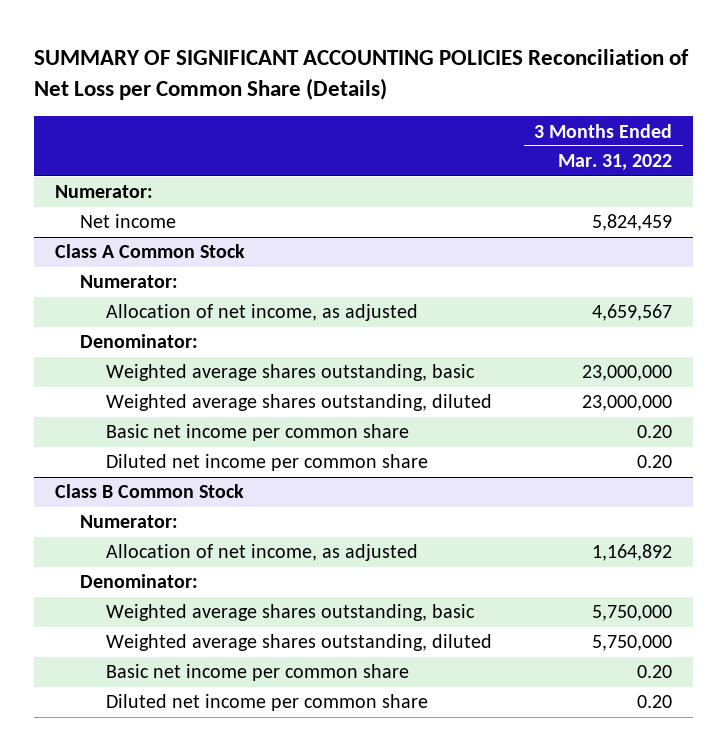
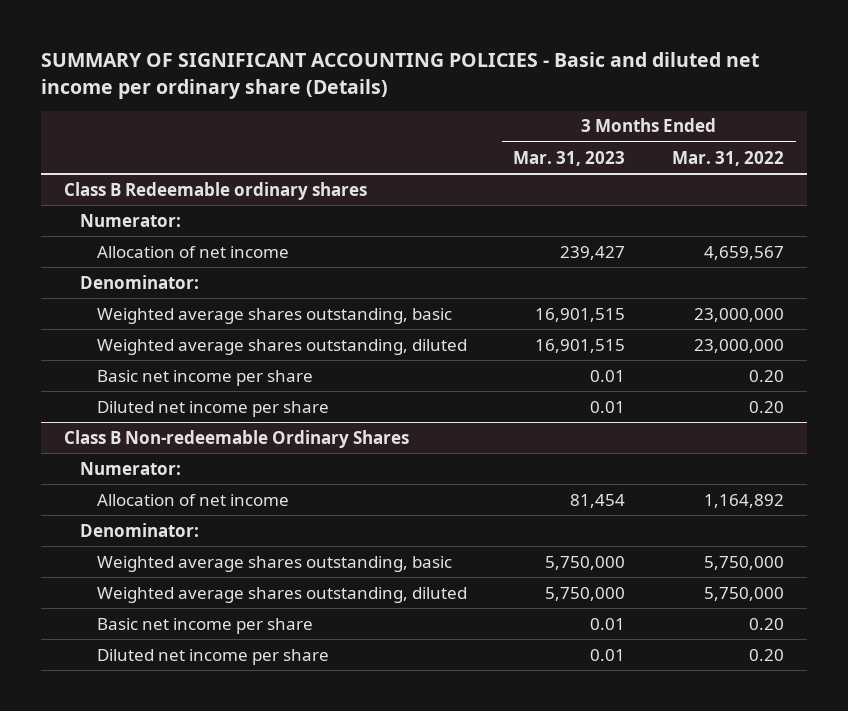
- SUMMARY OF SIGNIFICANT ACCOUNTING POLICIES Reconciliation of Net Loss per Common Share (Details)
+ SUMMARY OF SIGNIFICANT ACCOUNTING POLICIES - Basic and diluted net income per ordinary share (Details)
- | 3 Months Ended Mar. 31, 2022
+ | 3 Months Ended Mar. 31, 2023 | 3 Months Ended Mar. 31, 2022
- Numerator:
- Net income | 5,824,459
- Class A Common Stock
+ Class B Redeemable ordinary shares
- Allocation of net income, as adjusted | 4,659,567
+ Allocation of net income | 239,427 | 4,659,567
- Basic net income per common share | 0.20
- Diluted net income per common share | 0.20
- Class B Common Stock
+ Basic net income per share | 0.01 | 0.20
+ Diluted net income per share | 0.01 | 0.20
+ Class B Non-redeemable Ordinary Shares
- Allocation of net income, as adjusted | 1,164,892
+ Allocation of net income | 81,454 | 1,164,892
- Basic net income per common share | 0.20
- Diluted net income per common share | 0.20
+ Basic net income per share | 0.01 | 0.20
+ Diluted net income per share | 0.01 | 0.20

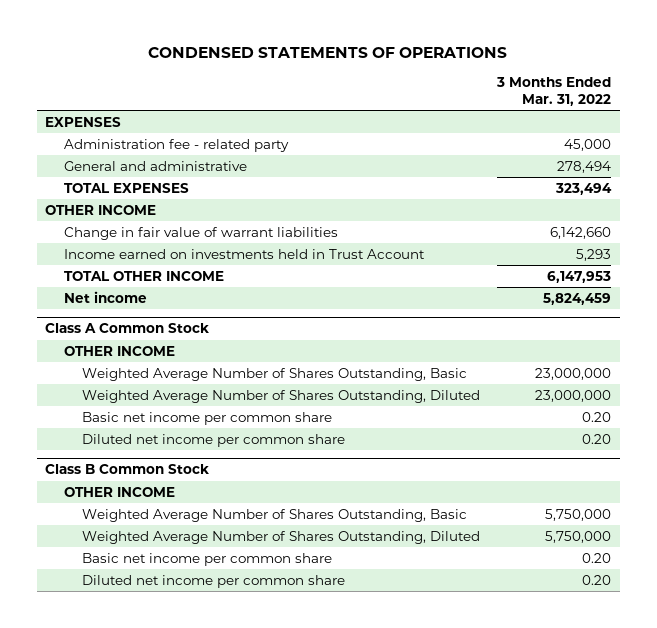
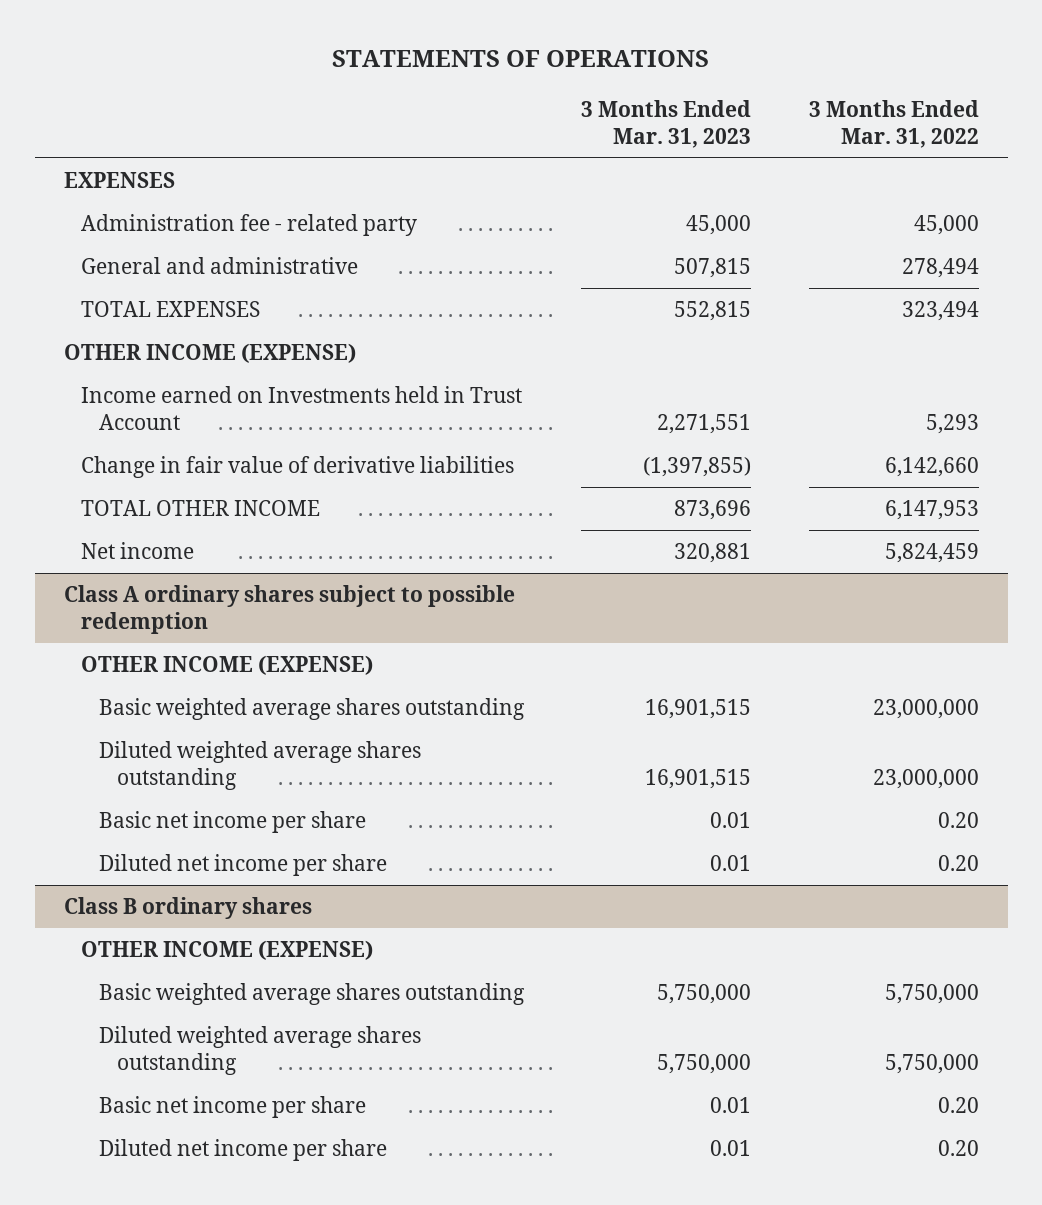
- CONDENSED STATEMENTS OF OPERATIONS
+ STATEMENTS OF OPERATIONS
- | 3 Months Ended Mar. 31, 2022
+ | 3 Months Ended Mar. 31, 2023 | 3 Months Ended Mar. 31, 2022
- OTHER INCOME
- Change in fair value of warrant liabilities | 6,142,660
- Income earned on investments held in Trust Account | 5,293
+ OTHER INCOME (EXPENSE)
+ Income earned on Investments held in Trust Account | 2,271,551 | 5,293
+ Change in fair value of derivative liabilities | (1,397,855) | 6,142,660
- Class A Common Stock
- OTHER INCOME
- Weighted Average Number of Shares Outstanding, Basic | 23,000,000
- Weighted Average Number of Shares Outstanding, Diluted | 23,000,000
- Basic net income per common share | 0.20
- Diluted net income per common share | 0.20
- Class B Common Stock
- OTHER INCOME
- Weighted Average Number of Shares Outstanding, Basic | 5,750,000
- Weighted Average Number of Shares Outstanding, Diluted | 5,750,000
- Basic net income per common share | 0.20
- Diluted net income per common share | 0.20
+ Class A ordinary shares subject to possible redemption
+ OTHER INCOME (EXPENSE)
+ Basic weighted average shares outstanding | 16,901,515 | 23,000,000
+ Diluted weighted average shares outstanding | 16,901,515 | 23,000,000
+ Basic net income per share | 0.01 | 0.20
+ Diluted net income per share | 0.01 | 0.20
+ Class B ordinary shares
+ OTHER INCOME (EXPENSE)
+ Basic weighted average shares outstanding | 5,750,000 | 5,750,000
+ Diluted weighted average shares outstanding | 5,750,000 | 5,750,000
+ Basic net income per share | 0.01 | 0.20
+ Diluted net income per share | 0.01 | 0.20

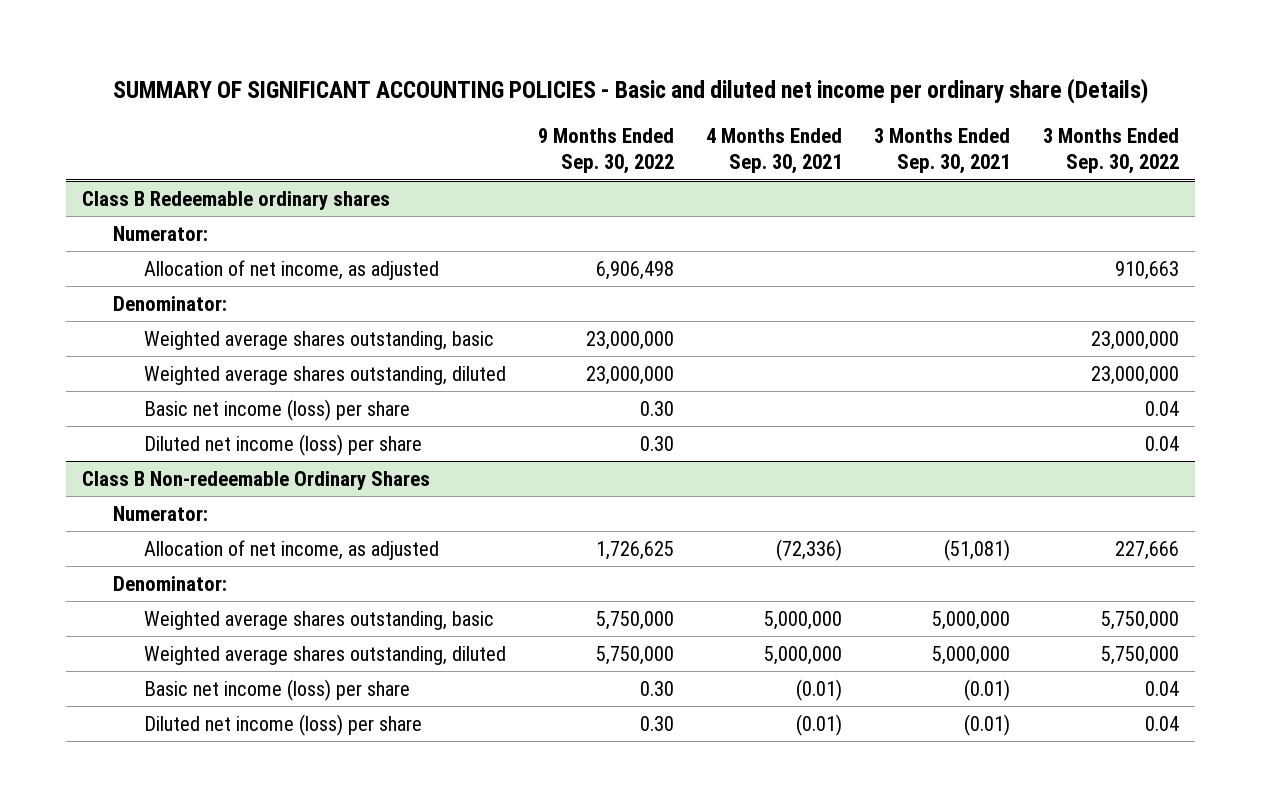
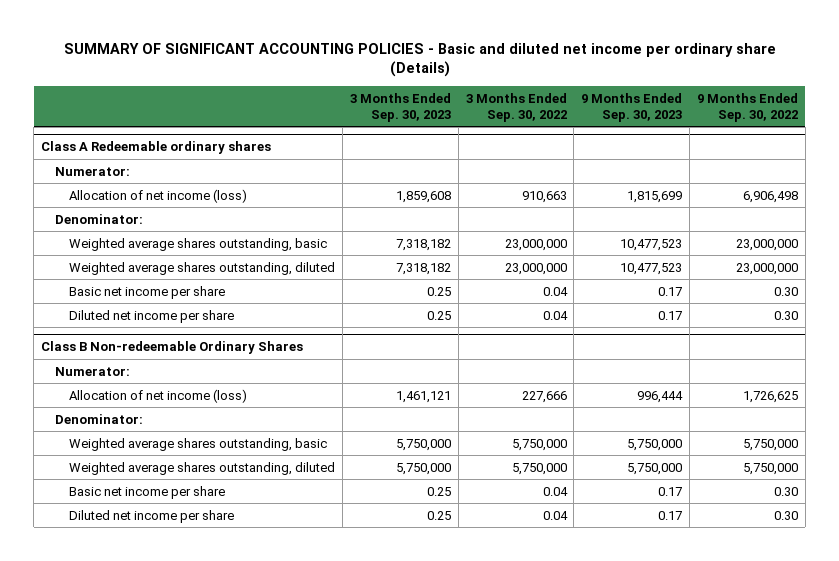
- | 9 Months Ended Sep. 30, 2022 | 4 Months Ended Sep. 30, 2021 | 3 Months Ended Sep. 30, 2021 | 3 Months Ended Sep. 30, 2022
+ | 3 Months Ended Sep. 30, 2023 | 3 Months Ended Sep. 30, 2022 | 9 Months Ended Sep. 30, 2023 | 9 Months Ended Sep. 30, 2022
- Class B Redeemable ordinary shares
+ Class A Redeemable ordinary shares
- Allocation of net income, as adjusted | 6,906,498 | | | 910,663
+ Allocation of net income (loss) | 1,859,608 | 910,663 | 1,815,699 | 6,906,498
- Basic net income (loss) per share | 0.30 | | | 0.04
- Diluted net income (loss) per share | 0.30 | | | 0.04
+ Basic net income per share | 0.25 | 0.04 | 0.17 | 0.30
+ Diluted net income per share | 0.25 | 0.04 | 0.17 | 0.30
@ Class B Non-redeemable Ordinary Shares
- Allocation of net income, as adjusted | 1,726,625 | (72,336) | (51,081) | 227,666
+ Allocation of net income (loss) | 1,461,121 | 227,666 | 996,444 | 1,726,625
- Basic net income (loss) per share | 0.30 | (0.01) | (0.01) | 0.04
- Diluted net income (loss) per share | 0.30 | (0.01) | (0.01) | 0.04
+ Basic net income per share | 0.25 | 0.04 | 0.17 | 0.30
+ Diluted net income per share | 0.25 | 0.04 | 0.17 | 0.30

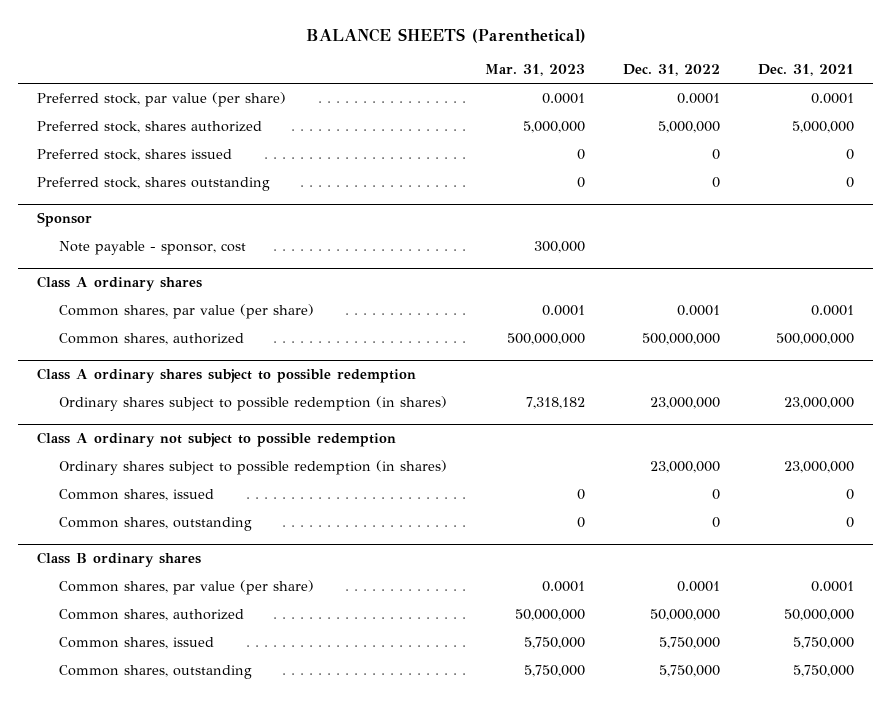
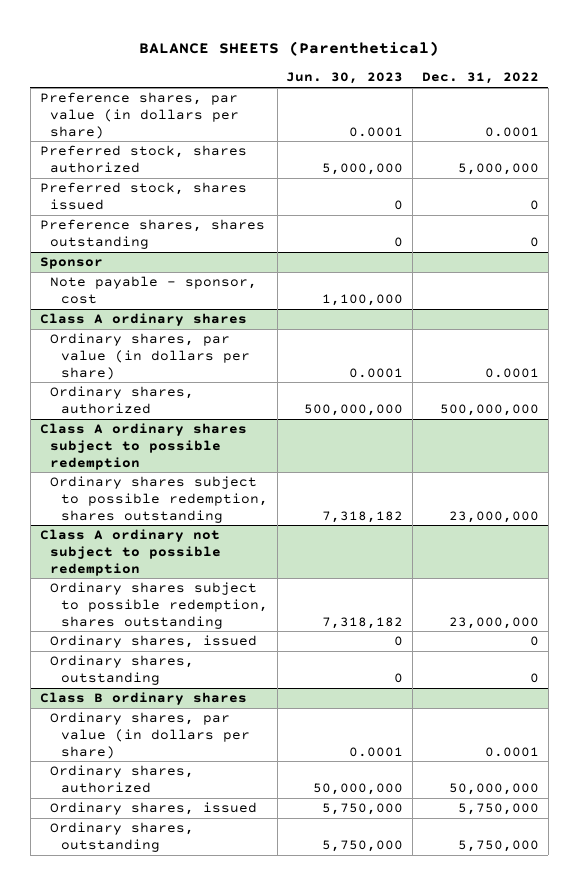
- | Mar. 31, 2023 | Dec. 31, 2022 | Dec. 31, 2021
+ | Jun. 30, 2023 | Dec. 31, 2022
- Preferred stock, par value (per share) | 0.0001 | 0.0001 | 0.0001
+ Preference shares, par value (in dollars per share) | 0.0001 | 0.0001
- Preferred stock, shares outstanding | 0 | 0 | 0
+ Preference shares, shares outstanding | 0 | 0
@ Class A ordinary shares
- Common shares, par value (per share) | 0.0001 | 0.0001 | 0.0001
- Common shares, authorized | 500,000,000 | 500,000,000 | 500,000,000
+ Ordinary shares, par value (in dollars per share) | 0.0001 | 0.0001
+ Ordinary shares, authorized | 500,000,000 | 500,000,000
@ Class A ordinary shares subject to possible redemption
- Ordinary shares subject to possible redemption (in shares) | 7,318,182 | 23,000,000 | 23,000,000
+ Ordinary shares subject to possible redemption, shares outstanding | 7,318,182 | 23,000,000
@ Class A ordinary not subject to possible redemption
- Ordinary shares subject to possible redemption (in shares) | | 23,000,000 | 23,000,000
- Common shares, issued | 0 | 0 | 0
- Common shares, outstanding | 0 | 0 | 0
+ Ordinary shares subject to possible redemption, shares outstanding | 7,318,182 | 23,000,000
+ Ordinary shares, issued | 0 | 0
+ Ordinary shares, outstanding | 0 | 0
@ Class B ordinary shares
- Common shares, par value (per share) | 0.0001 | 0.0001 | 0.0001
- Common shares, authorized | 50,000,000 | 50,000,000 | 50,000,000
- Common shares, issued | 5,750,000 | 5,750,000 | 5,750,000
- Common shares, outstanding | 5,750,000 | 5,750,000 | 5,750,000
+ Ordinary shares, par value (in dollars per share) | 0.0001 | 0.0001
+ Ordinary shares, authorized | 50,000,000 | 50,000,000
+ Ordinary shares, issued | 5,750,000 | 5,750,000
+ Ordinary shares, outstanding | 5,750,000 | 5,750,000

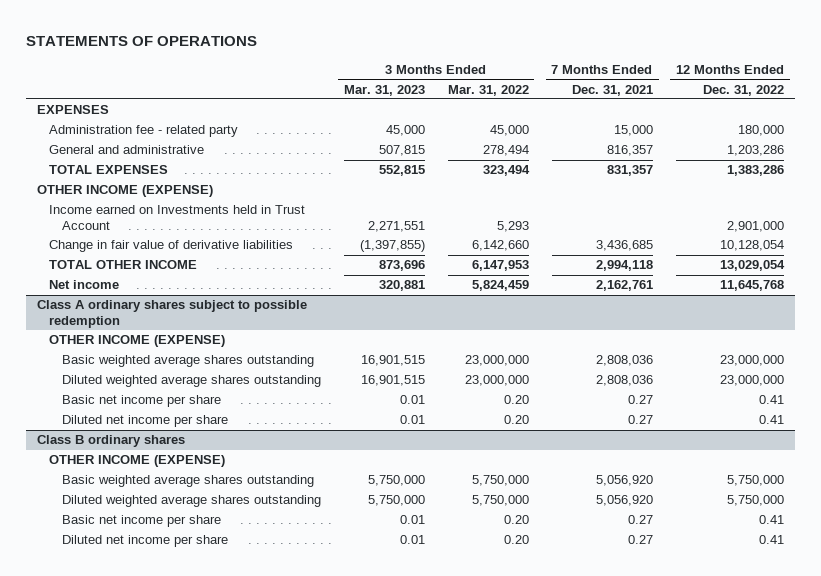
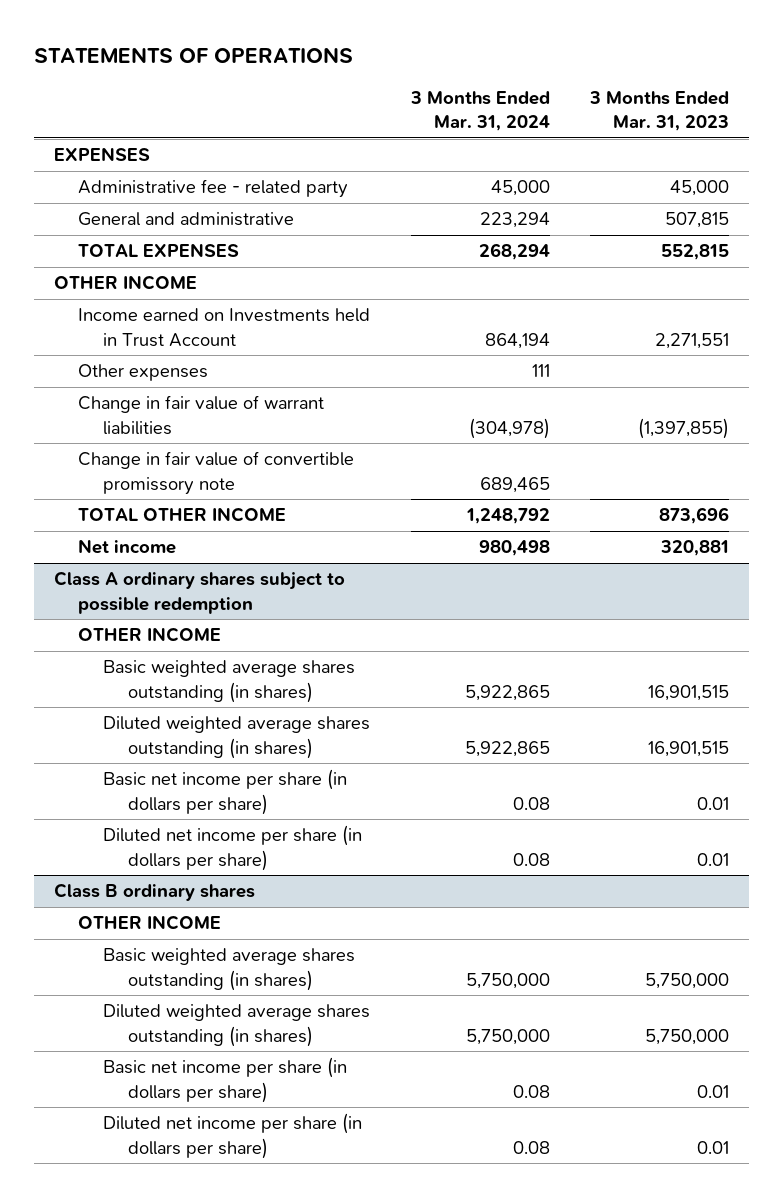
- | 3 Months Ended Mar. 31, 2023 | 3 Months Ended Mar. 31, 2022 | 7 Months Ended Dec. 31, 2021 | 12 Months Ended Dec. 31, 2022
+ | 3 Months Ended Mar. 31, 2024 | 3 Months Ended Mar. 31, 2023
- Administration fee - related party | 45,000 | 45,000 | 15,000 | 180,000
+ Administrative fee - related party | 45,000 | 45,000
- OTHER INCOME (EXPENSE)
+ OTHER INCOME
- Change in fair value of derivative liabilities | (1,397,855) | 6,142,660 | 3,436,685 | 10,128,054
+ Other expenses | 111 |
+ Change in fair value of warrant liabilities | (304,978) | (1,397,855)
+ Change in fair value of convertible promissory note | 689,465 |
@ Class A ordinary shares subject to possible redemption
- OTHER INCOME (EXPENSE)
- Basic weighted average shares outstanding | 16,901,515 | 23,000,000 | 2,808,036 | 23,000,000
- Diluted weighted average shares outstanding | 16,901,515 | 23,000,000 | 2,808,036 | 23,000,000
- Basic net income per share | 0.01 | 0.20 | 0.27 | 0.41
- Diluted net income per share | 0.01 | 0.20 | 0.27 | 0.41
+ OTHER INCOME
+ Basic weighted average shares outstanding (in shares) | 5,922,865 | 16,901,515
+ Diluted weighted average shares outstanding (in shares) | 5,922,865 | 16,901,515
+ Basic net income per share (in dollars per share) | 0.08 | 0.01
+ Diluted net income per share (in dollars per share) | 0.08 | 0.01
@ Class B ordinary shares
- OTHER INCOME (EXPENSE)
- Basic weighted average shares outstanding | 5,750,000 | 5,750,000 | 5,056,920 | 5,750,000
- Diluted weighted average shares outstanding | 5,750,000 | 5,750,000 | 5,056,920 | 5,750,000
- Basic net income per share | 0.01 | 0.20 | 0.27 | 0.41
- Diluted net income per share | 0.01 | 0.20 | 0.27 | 0.41
+ OTHER INCOME
+ Basic weighted average shares outstanding (in shares) | 5,750,000 | 5,750,000
+ Diluted weighted average shares outstanding (in shares) | 5,750,000 | 5,750,000
+ Basic net income per share (in dollars per share) | 0.08 | 0.01
+ Diluted net income per share (in dollars per share) | 0.08 | 0.01

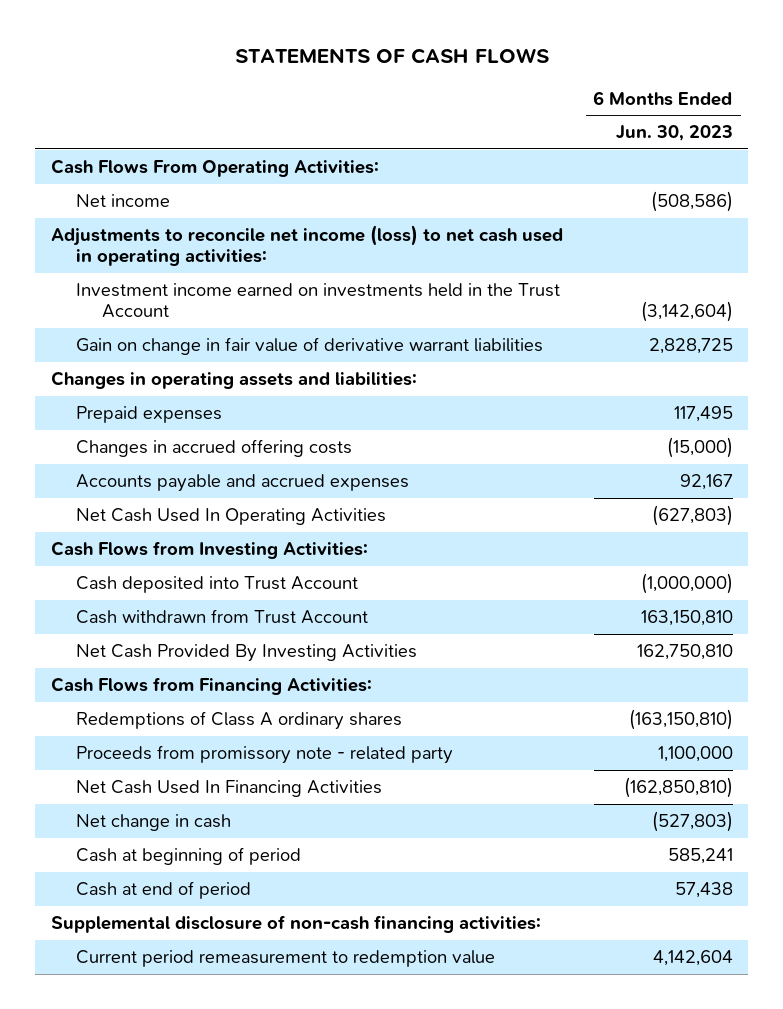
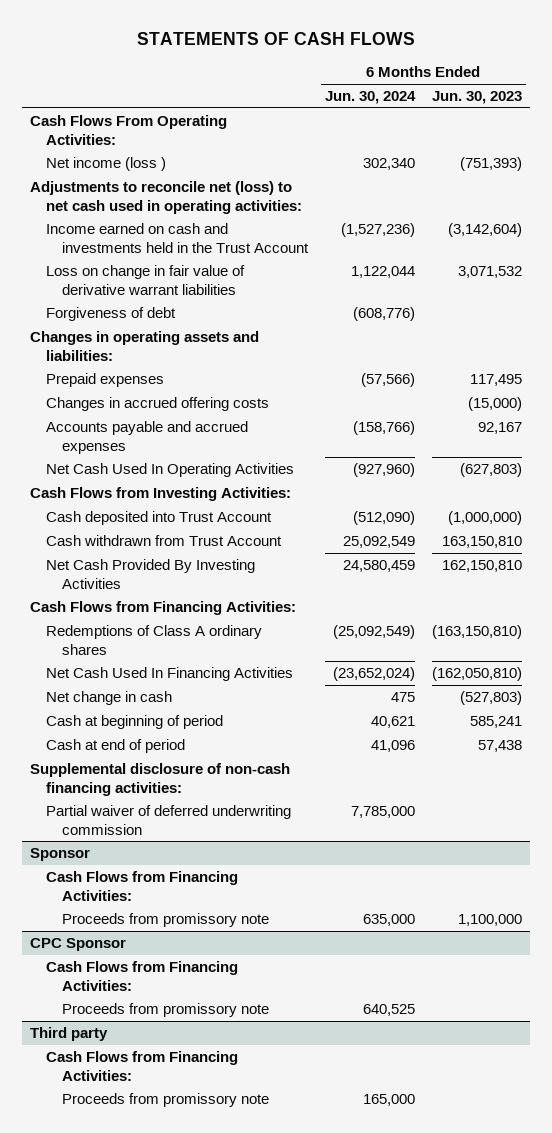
- | 6 Months Ended Jun. 30, 2023
+ | 6 Months Ended Jun. 30, 2024 | 6 Months Ended Jun. 30, 2023
- Net income | (508,586)
- Adjustments to reconcile net income (loss) to net cash used in operating activities:
- Investment income earned on investments held in the Trust Account | (3,142,604)
- Gain on change in fair value of derivative warrant liabilities | 2,828,725
+ Net income (loss ) | 302,340 | (751,393)
+ Adjustments to reconcile net (loss) to net cash used in operating activities:
+ Income earned on cash and investments held in the Trust Account | (1,527,236) | (3,142,604)
+ Loss on change in fair value of derivative warrant liabilities | 1,122,044 | 3,071,532
+ Forgiveness of debt | (608,776) |
- Net Cash Provided By Investing Activities | 162,750,810
+ Net Cash Provided By Investing Activities | 24,580,459 | 162,150,810
- Proceeds from promissory note - related party | 1,100,000
- Net Cash Used In Financing Activities | (162,850,810)
+ Net Cash Used In Financing Activities | (23,652,024) | (162,050,810)
- Current period remeasurement to redemption value | 4,142,604
+ Partial waiver of deferred underwriting commission | 7,785,000 |
+ Sponsor
+ Cash Flows from Financing Activities:
+ Proceeds from promissory note | 635,000 | 1,100,000
+ CPC Sponsor
+ Cash Flows from Financing Activities:
+ Proceeds from promissory note | 640,525 |
+ Third party
+ Cash Flows from Financing Activities:
+ Proceeds from promissory note | 165,000 |

